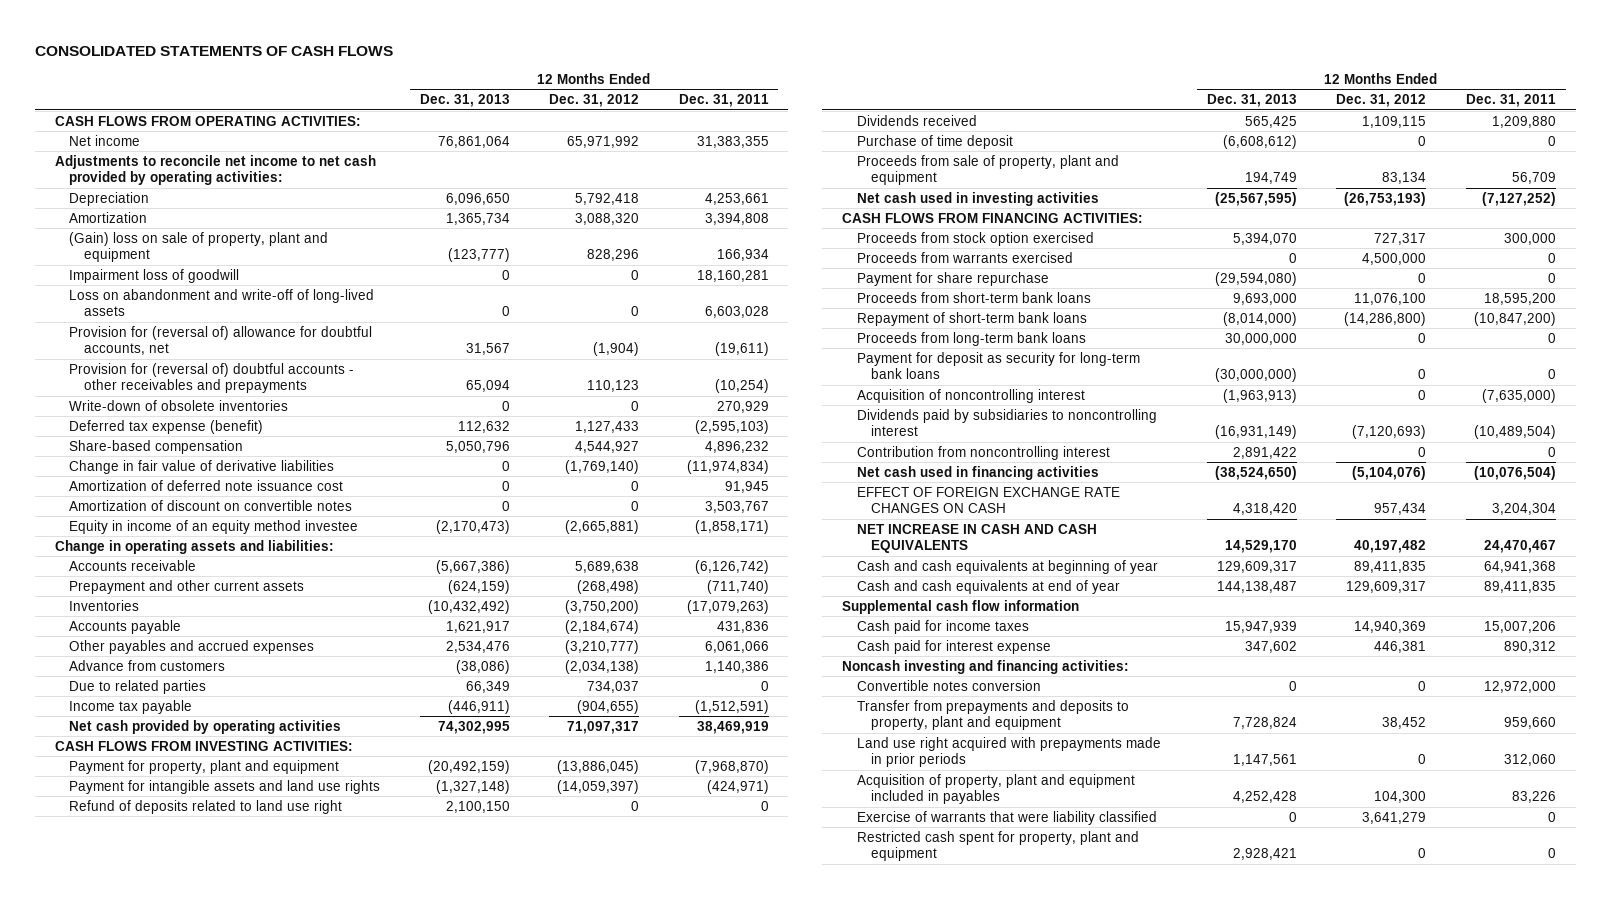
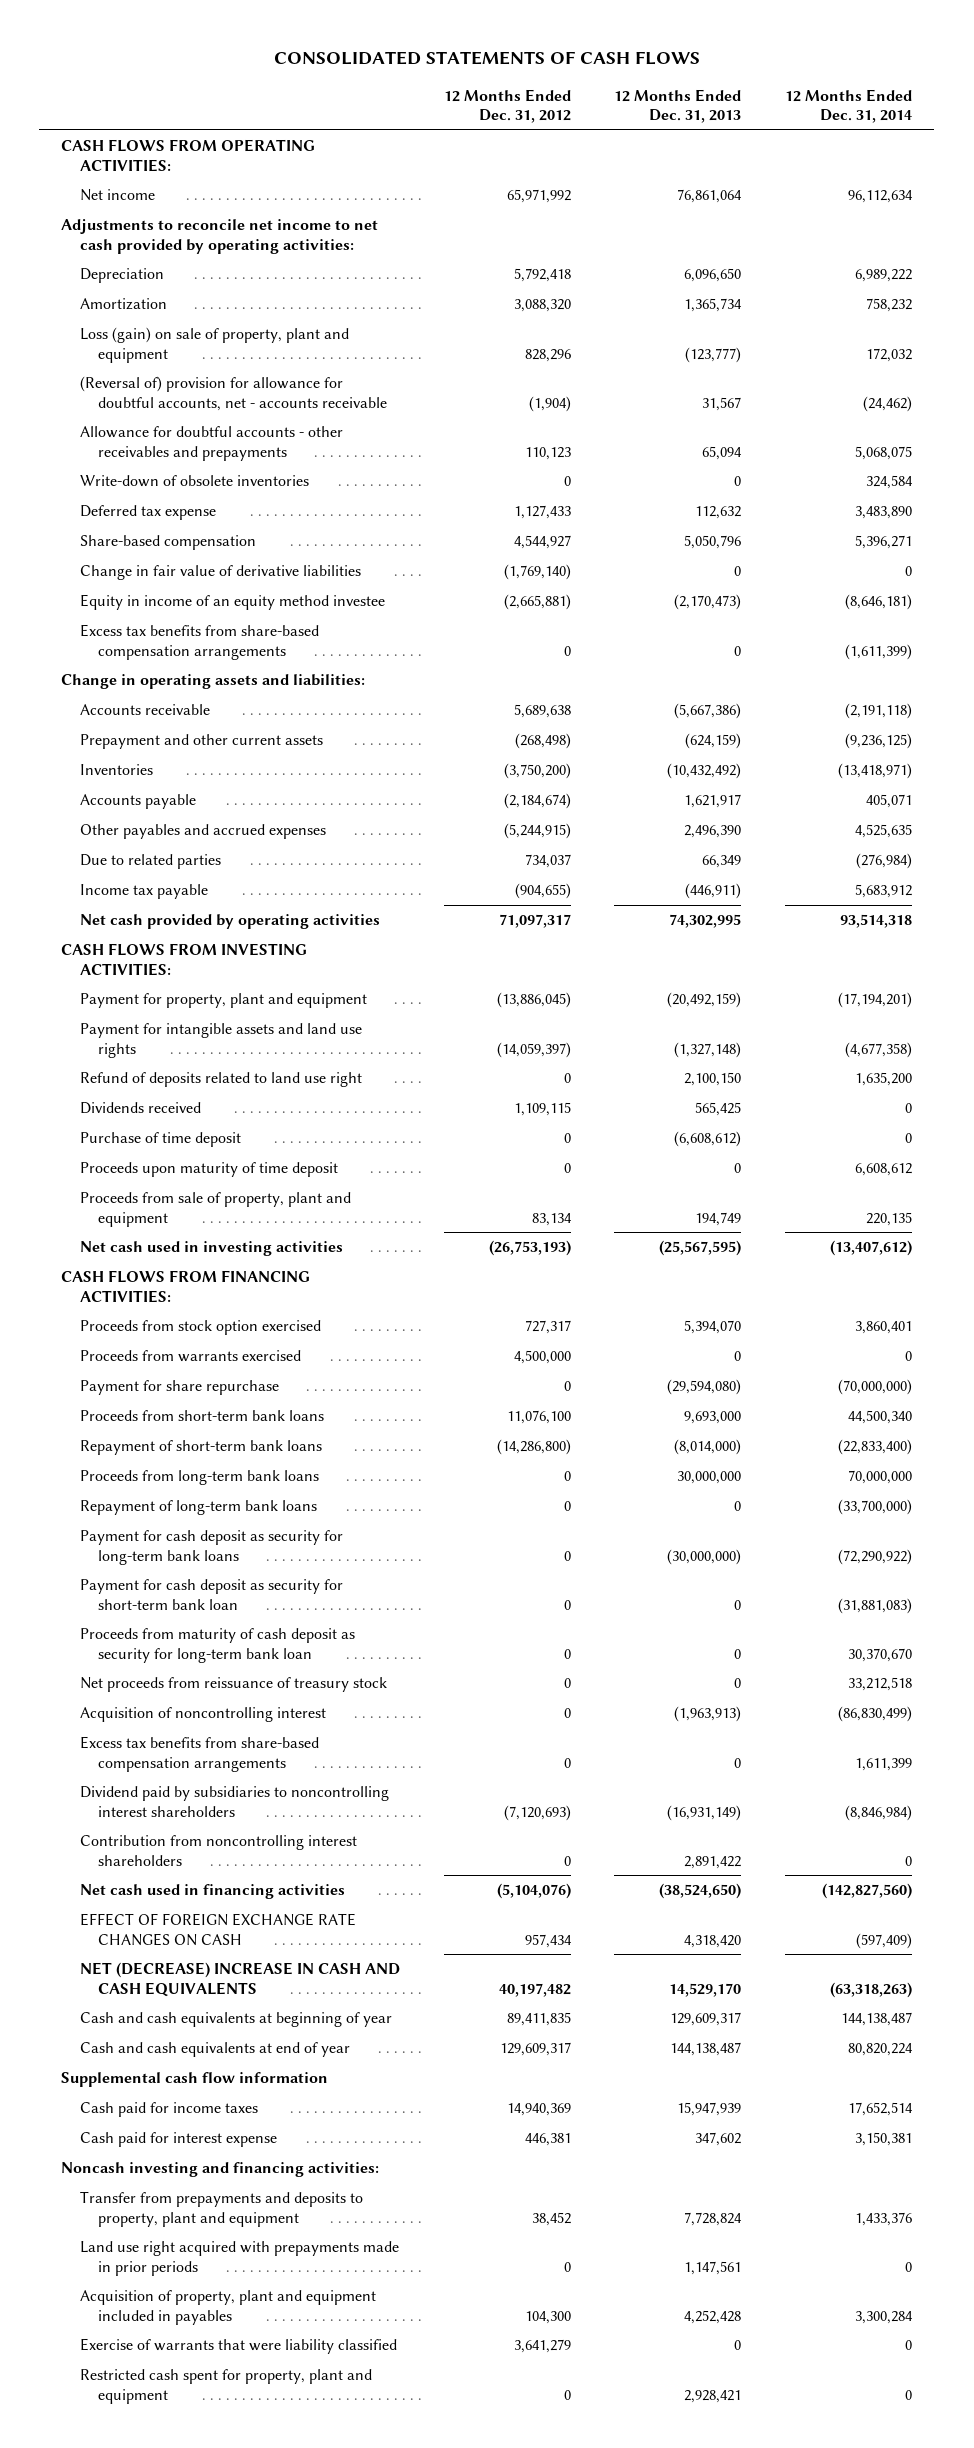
- | 12 Months Ended Dec. 31, 2013 | 12 Months Ended Dec. 31, 2012 | 12 Months Ended Dec. 31, 2011
+ | 12 Months Ended Dec. 31, 2012 | 12 Months Ended Dec. 31, 2013 | 12 Months Ended Dec. 31, 2014
- (Gain) loss on sale of property, plant and equipment | (123,777) | 828,296 | 166,934
- Impairment loss of goodwill | 0 | 0 | 18,160,281
- Loss on abandonment and write-off of long-lived assets | 0 | 0 | 6,603,028
- Provision for (reversal of) allowance for doubtful accounts, net | 31,567 | (1,904) | (19,611)
- Provision for (reversal of) doubtful accounts - other receivables and prepayments | 65,094 | 110,123 | (10,254)
+ Loss (gain) on sale of property, plant and equipment | 828,296 | (123,777) | 172,032
+ (Reversal of) provision for allowance for doubtful accounts, net - accounts receivable | (1,904) | 31,567 | (24,462)
+ Allowance for doubtful accounts - other receivables and prepayments | 110,123 | 65,094 | 5,068,075
- Deferred tax expense (benefit) | 112,632 | 1,127,433 | (2,595,103)
+ Deferred tax expense | 1,127,433 | 112,632 | 3,483,890
- Amortization of deferred note issuance cost | 0 | 0 | 91,945
- Amortization of discount on convertible notes | 0 | 0 | 3,503,767
+ Excess tax benefits from share-based compensation arrangements | 0 | 0 | (1,611,399)
- Other payables and accrued expenses | 2,534,476 | (3,210,777) | 6,061,066
- Advance from customers | (38,086) | (2,034,138) | 1,140,386
+ Other payables and accrued expenses | (5,244,915) | 2,496,390 | 4,525,635
+ Proceeds upon maturity of time deposit | 0 | 0 | 6,608,612
- Payment for deposit as security for long-term bank loans | (30,000,000) | 0 | 0
+ Repayment of long-term bank loans | 0 | 0 | (33,700,000)
+ Payment for cash deposit as security for long-term bank loans | 0 | (30,000,000) | (72,290,922)
+ Payment for cash deposit as security for short-term bank loan | 0 | 0 | (31,881,083)
+ Proceeds from maturity of cash deposit as security for long-term bank loan | 0 | 0 | 30,370,670
+ Net proceeds from reissuance of treasury stock | 0 | 0 | 33,212,518
- Dividends paid by subsidiaries to noncontrolling interest | (16,931,149) | (7,120,693) | (10,489,504)
- Contribution from noncontrolling interest | 2,891,422 | 0 | 0
+ Excess tax benefits from share-based compensation arrangements | 0 | 0 | 1,611,399
+ Dividend paid by subsidiaries to noncontrolling interest shareholders | (7,120,693) | (16,931,149) | (8,846,984)
+ Contribution from noncontrolling interest shareholders | 0 | 2,891,422 | 0
- NET INCREASE IN CASH AND CASH EQUIVALENTS | 14,529,170 | 40,197,482 | 24,470,467
+ NET (DECREASE) INCREASE IN CASH AND CASH EQUIVALENTS | 40,197,482 | 14,529,170 | (63,318,263)
- Convertible notes conversion | 0 | 0 | 12,972,000

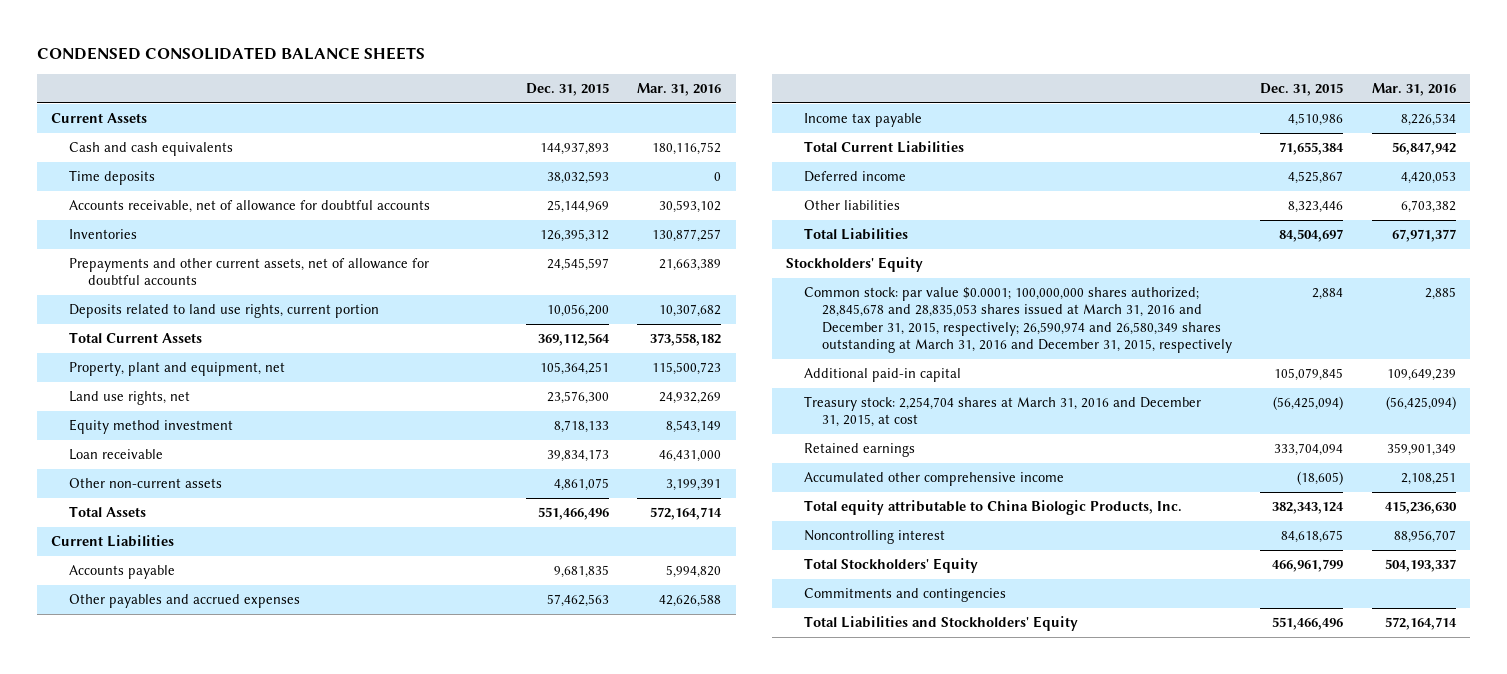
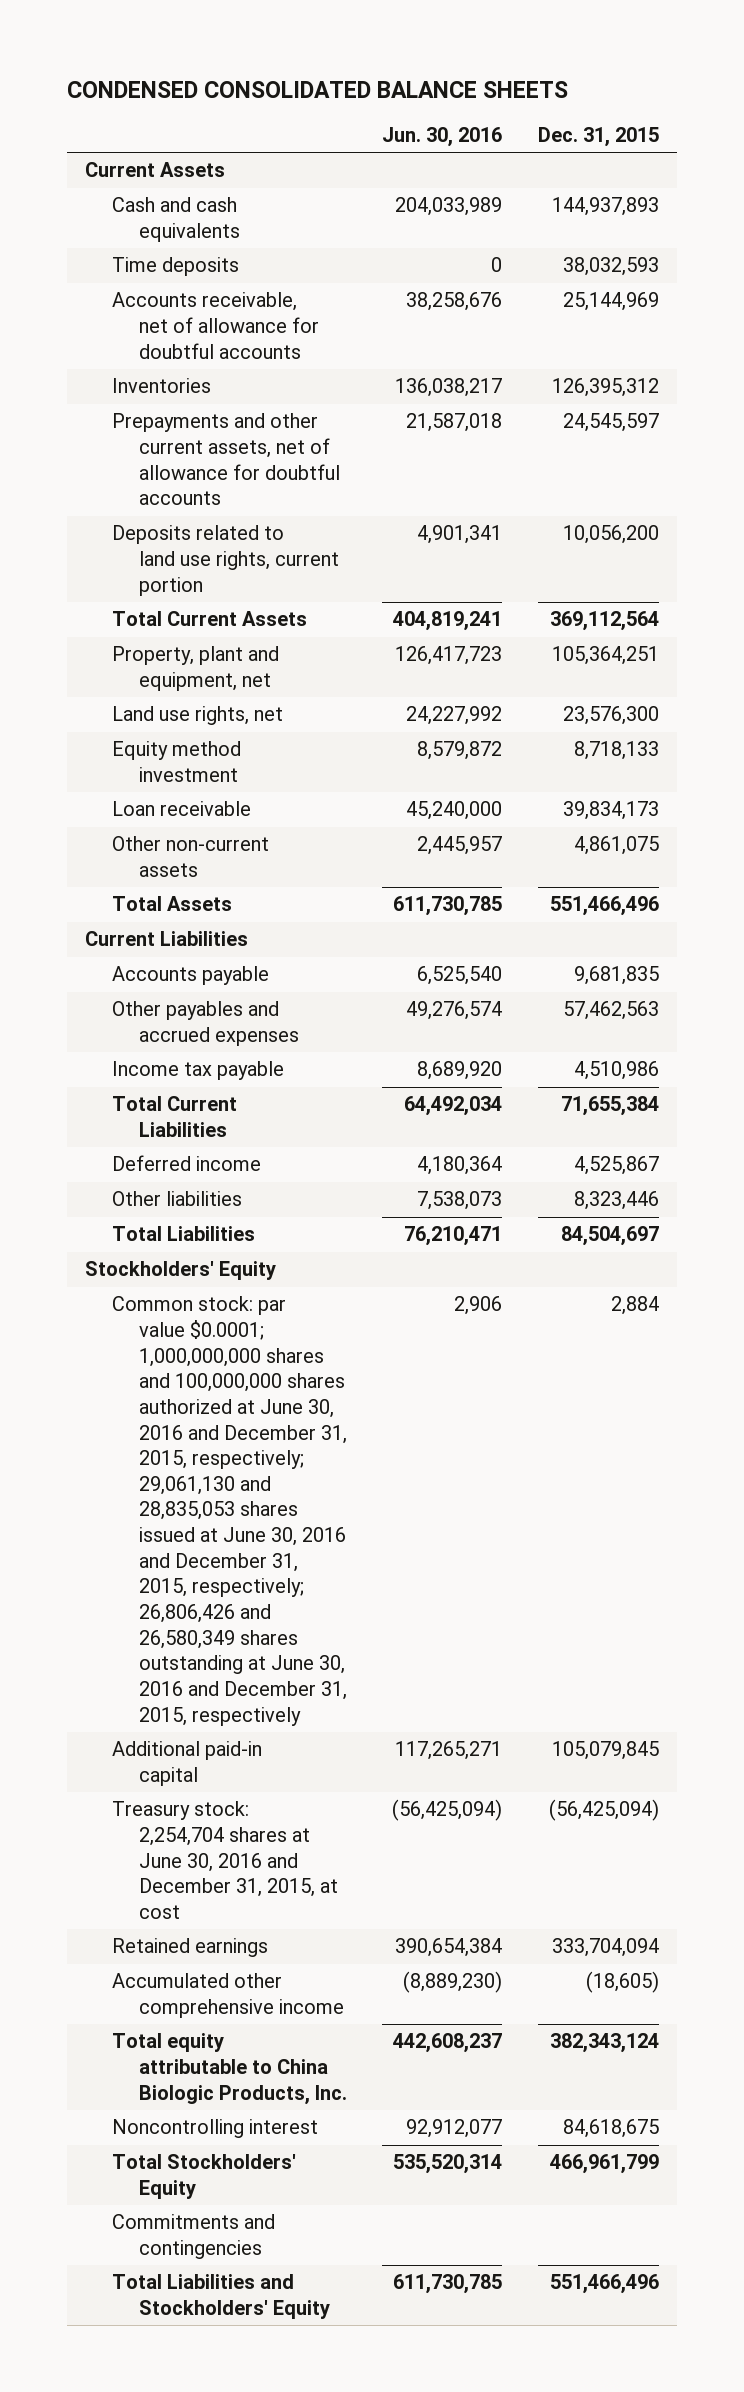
- | Dec. 31, 2015 | Mar. 31, 2016
+ | Jun. 30, 2016 | Dec. 31, 2015
- Common stock: par value $0.0001; 100,000,000 shares authorized; 28,845,678 and 28,835,053 shares issued at March 31, 2016 and December 31, 2015, respectively; 26,590,974 and 26,580,349 shares outstanding at March 31, 2016 and December 31, 2015, respectively | 2,884 | 2,885
+ Common stock: par value $0.0001; 1,000,000,000 shares and 100,000,000 shares authorized at June 30, 2016 and December 31, 2015, respectively; 29,061,130 and 28,835,053 shares issued at June 30, 2016 and December 31, 2015, respectively; 26,806,426 and 26,580,349 shares outstanding at June 30, 2016 and December 31, 2015, respectively | 2,906 | 2,884
- Treasury stock: 2,254,704 shares at March 31, 2016 and December 31, 2015, at cost | (56,425,094) | (56,425,094)
+ Treasury stock: 2,254,704 shares at June 30, 2016 and December 31, 2015, at cost | (56,425,094) | (56,425,094)

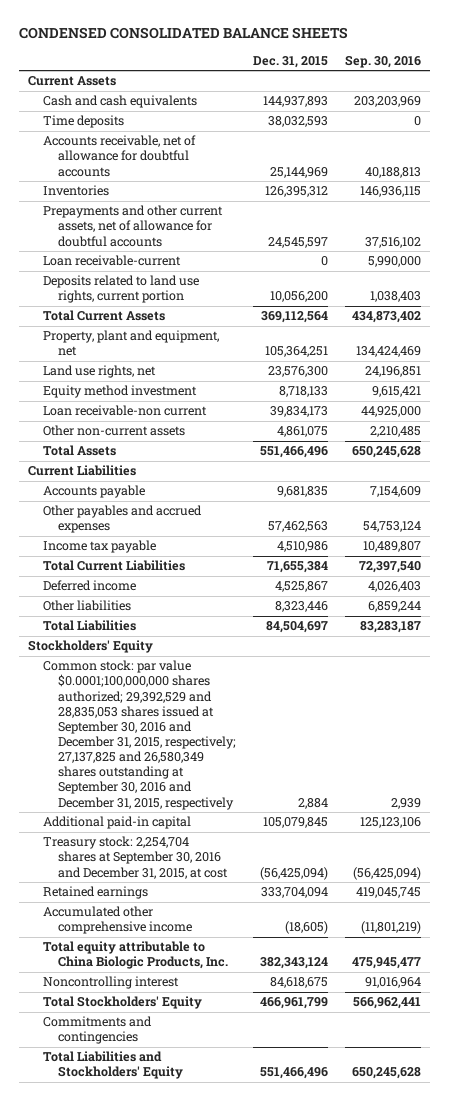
- | Jun. 30, 2016 | Dec. 31, 2015
+ | Dec. 31, 2015 | Sep. 30, 2016
+ Loan receivable-current | 0 | 5,990,000
- Loan receivable | 45,240,000 | 39,834,173
+ Loan receivable-non current | 39,834,173 | 44,925,000
- Common stock: par value $0.0001; 1,000,000,000 shares and 100,000,000 shares authorized at June 30, 2016 and December 31, 2015, respectively; 29,061,130 and 28,835,053 shares issued at June 30, 2016 and December 31, 2015, respectively; 26,806,426 and 26,580,349 shares outstanding at June 30, 2016 and December 31, 2015, respectively | 2,906 | 2,884
+ Common stock: par value $0.0001;100,000,000 shares authorized; 29,392,529 and 28,835,053 shares issued at September 30, 2016 and December 31, 2015, respectively; 27,137,825 and 26,580,349 shares outstanding at September 30, 2016 and December 31, 2015, respectively | 2,884 | 2,939
- Treasury stock: 2,254,704 shares at June 30, 2016 and December 31, 2015, at cost | (56,425,094) | (56,425,094)
+ Treasury stock: 2,254,704 shares at September 30, 2016 and December 31, 2015, at cost | (56,425,094) | (56,425,094)

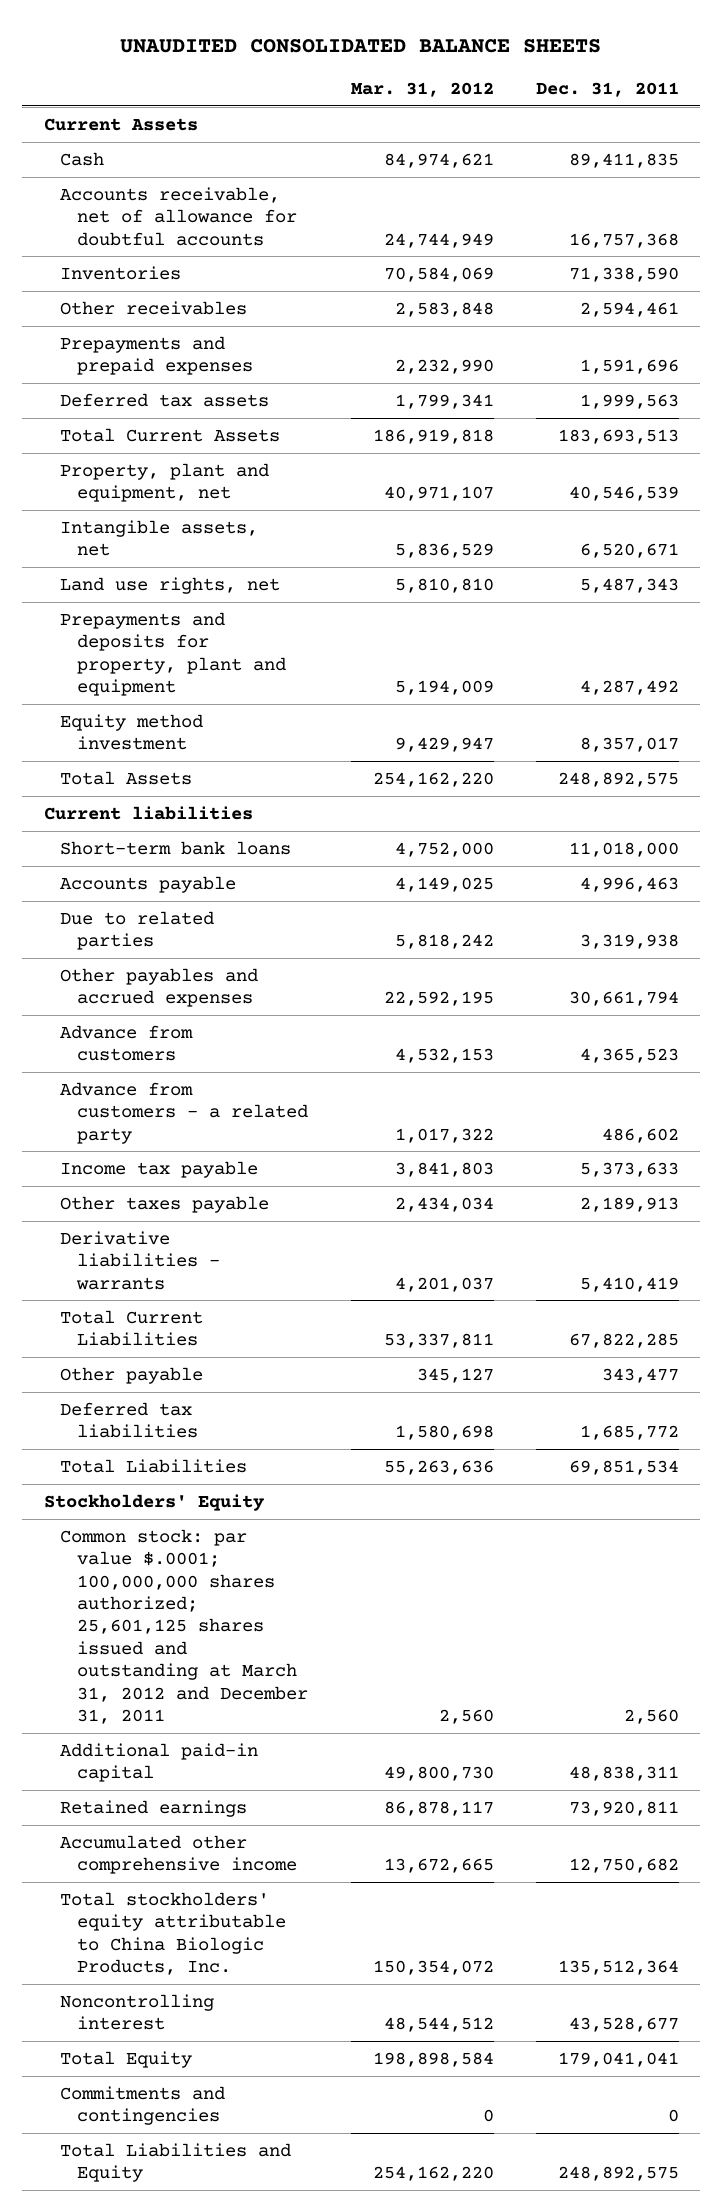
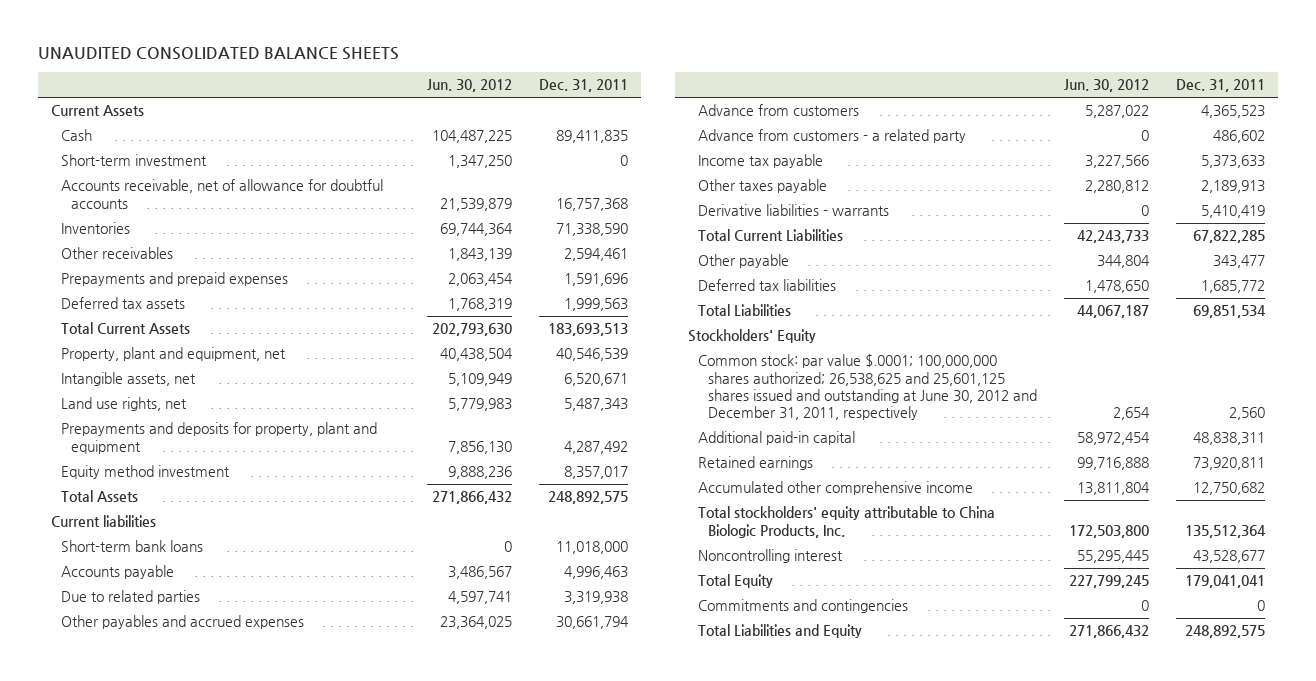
- | Mar. 31, 2012 | Dec. 31, 2011
+ | Jun. 30, 2012 | Dec. 31, 2011
+ Short-term investment | 1,347,250 | 0
- Common stock: par value $.0001; 100,000,000 shares authorized; 25,601,125 shares issued and outstanding at March 31, 2012 and December 31, 2011 | 2,560 | 2,560
+ Common stock: par value $.0001; 100,000,000 shares authorized; 26,538,625 and 25,601,125 shares issued and outstanding at June 30, 2012 and December 31, 2011, respectively | 2,654 | 2,560

